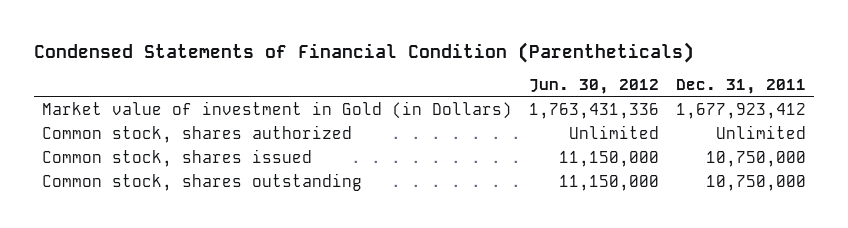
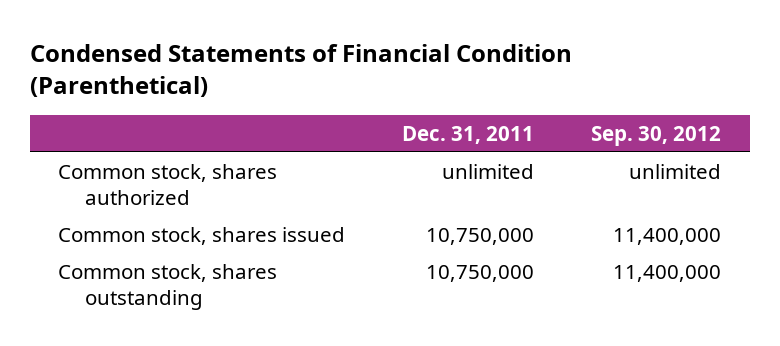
- Condensed Statements of Financial Condition (Parentheticals)
+ Condensed Statements of Financial Condition (Parenthetical)
- | Jun. 30, 2012 | Dec. 31, 2011
+ | Dec. 31, 2011 | Sep. 30, 2012
- Market value of investment in Gold (in Dollars) | 1,763,431,336 | 1,677,923,412
- Common stock, shares authorized | Unlimited | Unlimited
+ Common stock, shares authorized | unlimited | unlimited

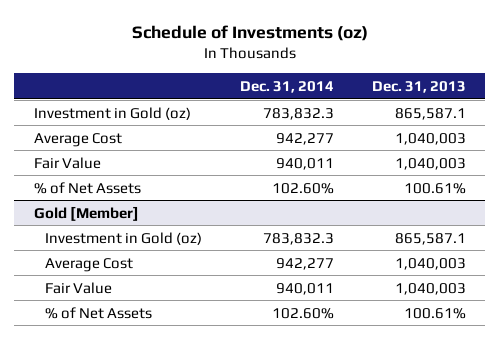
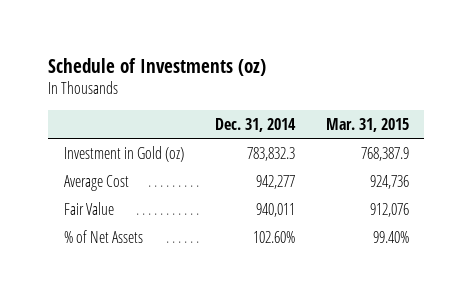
- | Dec. 31, 2014 | Dec. 31, 2013
+ | Dec. 31, 2014 | Mar. 31, 2015
- Gold [Member]
- Investment in Gold (oz) | 783,832.3 | 865,587.1
- Average Cost | 942,277 | 1,040,003
- Fair Value | 940,011 | 1,040,003
- % of Net Assets | 102.60% | 100.61%

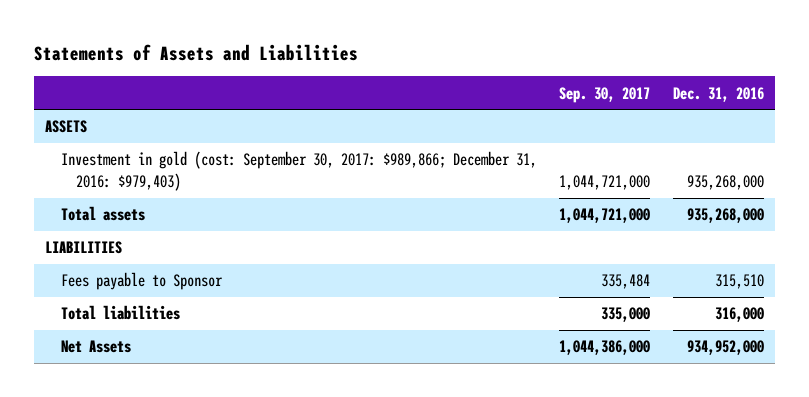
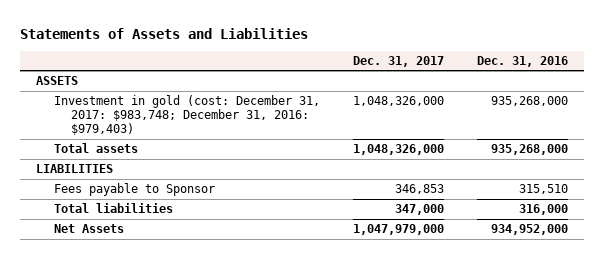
- | Sep. 30, 2017 | Dec. 31, 2016
+ | Dec. 31, 2017 | Dec. 31, 2016
- Investment in gold (cost: September 30, 2017: $989,866; December 31, 2016: $979,403) | 1,044,721,000 | 935,268,000
+ Investment in gold (cost: December 31, 2017: $983,748; December 31, 2016: $979,403) | 1,048,326,000 | 935,268,000

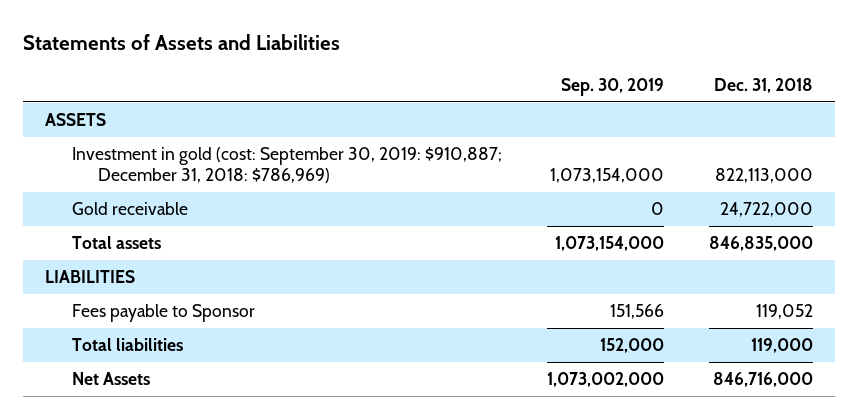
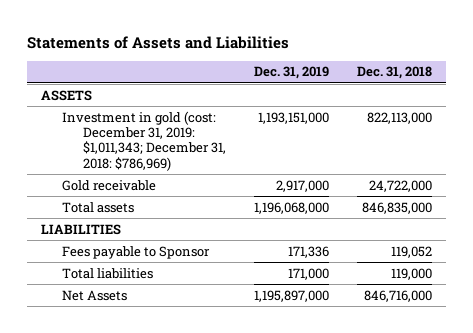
- | Sep. 30, 2019 | Dec. 31, 2018
+ | Dec. 31, 2019 | Dec. 31, 2018
- Investment in gold (cost: September 30, 2019: $910,887; December 31, 2018: $786,969) | 1,073,154,000 | 822,113,000
+ Investment in gold (cost: December 31, 2019: $1,011,343; December 31, 2018: $786,969) | 1,193,151,000 | 822,113,000

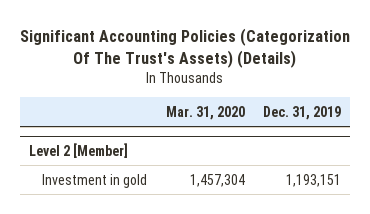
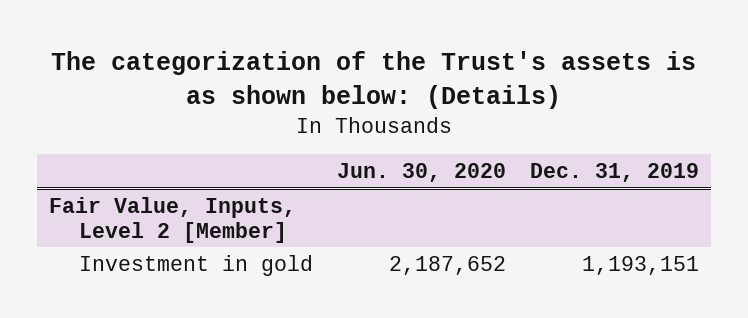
- Significant Accounting Policies (Categorization Of The Trust's Assets) (Details)
+ The categorization of the Trust's assets is as shown below: (Details)
- | Mar. 31, 2020 | Dec. 31, 2019
+ | Jun. 30, 2020 | Dec. 31, 2019
- Level 2 [Member]
+ Fair Value, Inputs, Level 2 [Member]

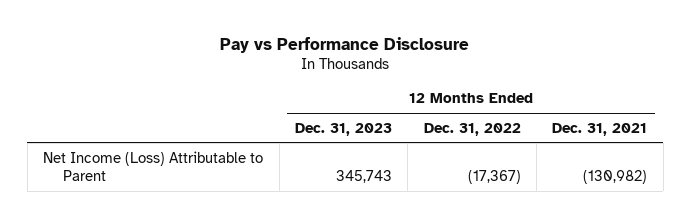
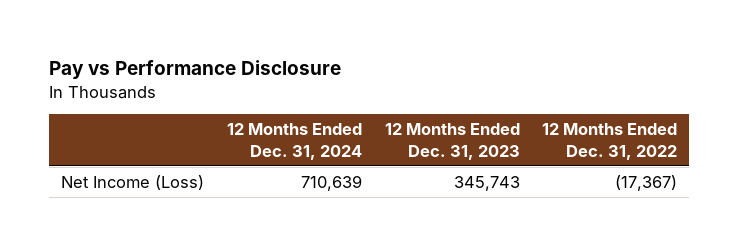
- | 12 Months Ended Dec. 31, 2023 | 12 Months Ended Dec. 31, 2022 | 12 Months Ended Dec. 31, 2021
+ | 12 Months Ended Dec. 31, 2024 | 12 Months Ended Dec. 31, 2023 | 12 Months Ended Dec. 31, 2022
- Net Income (Loss) Attributable to Parent | 345,743 | (17,367) | (130,982)
+ Net Income (Loss) | 710,639 | 345,743 | (17,367)

